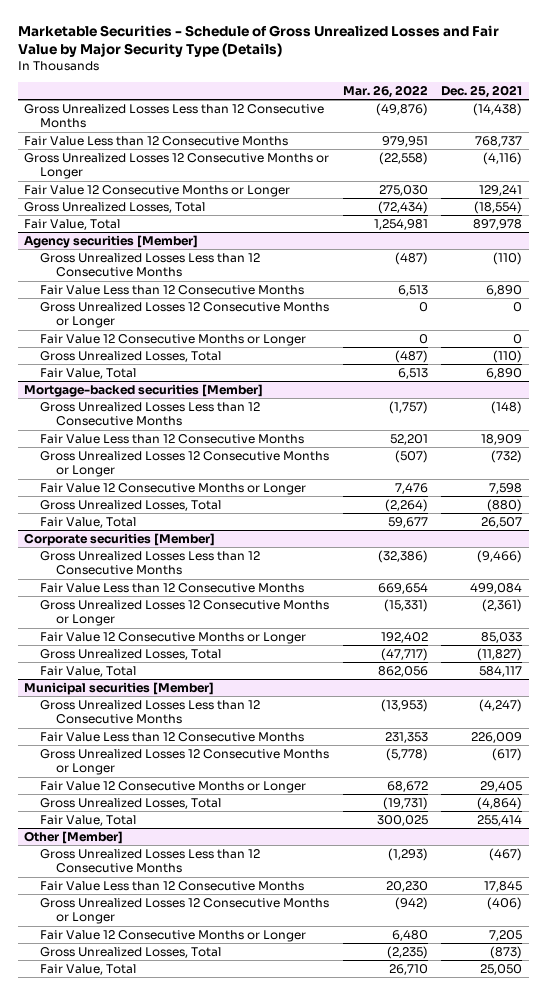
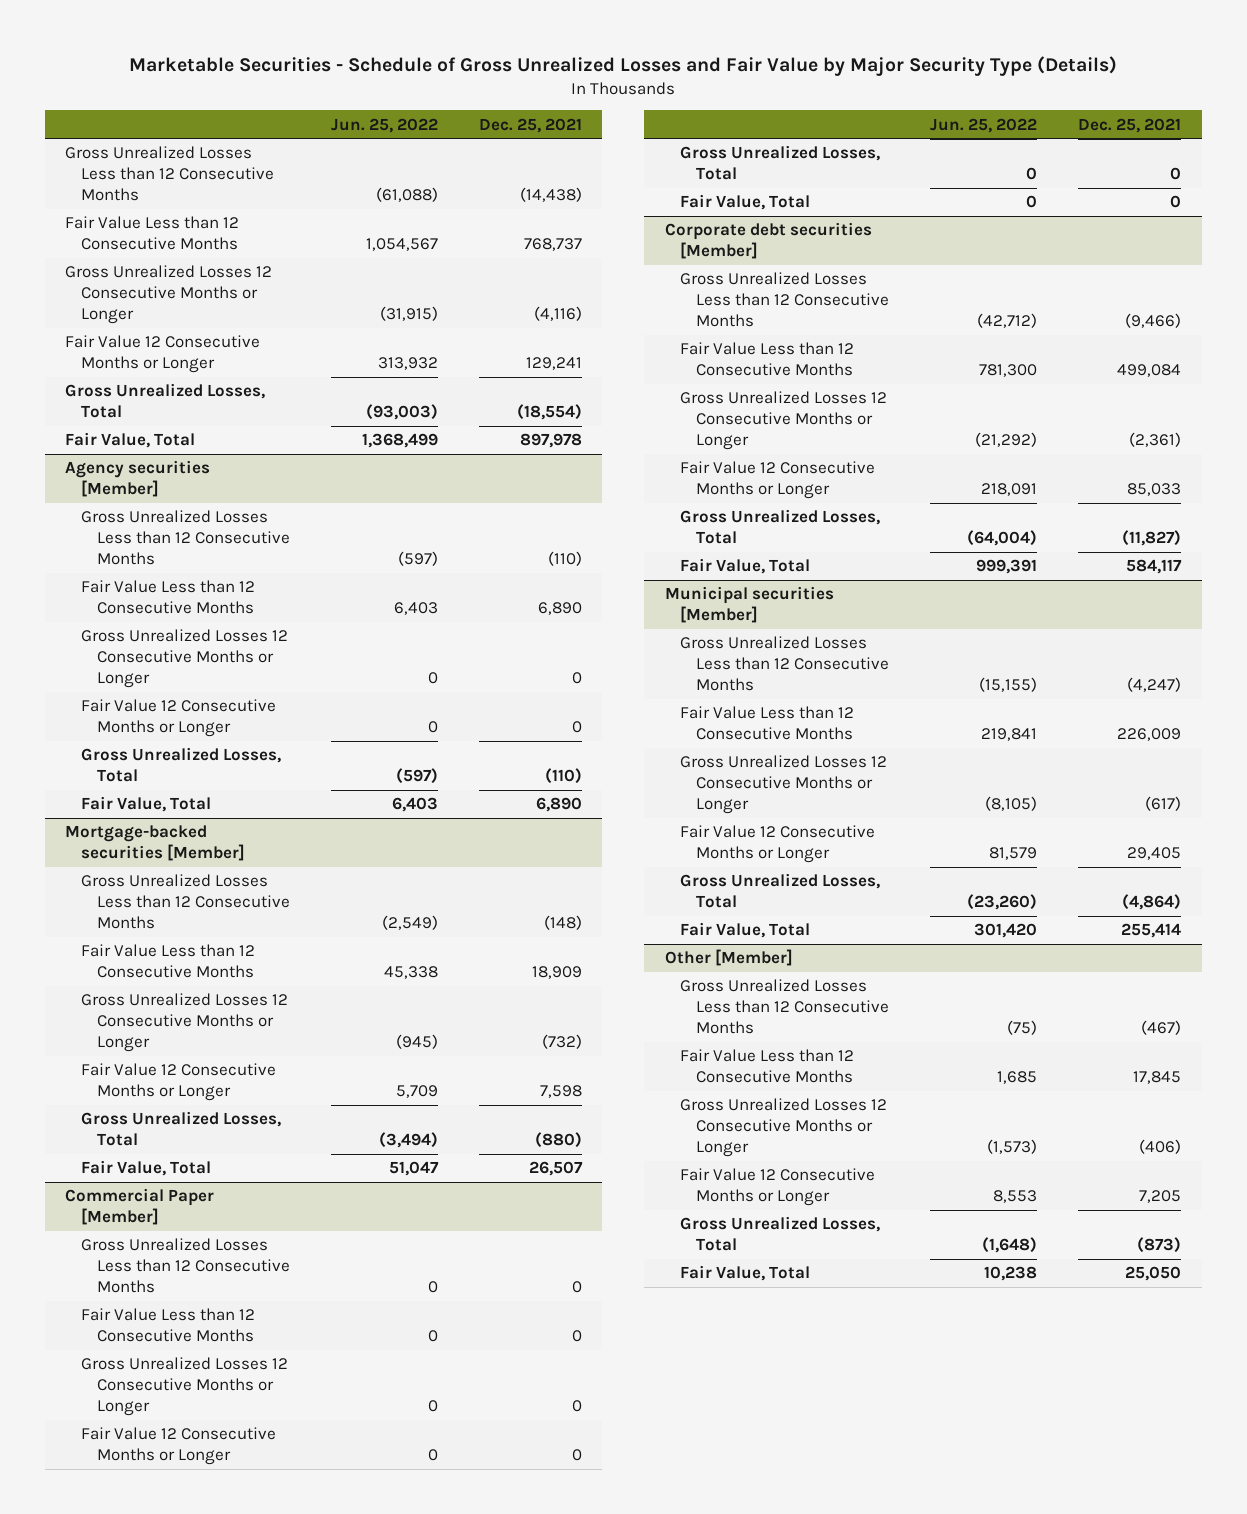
- | Mar. 26, 2022 | Dec. 25, 2021
+ | Jun. 25, 2022 | Dec. 25, 2021
- Corporate securities [Member]
+ Commercial Paper [Member]
+ Gross Unrealized Losses Less than 12 Consecutive Months | 0 | 0
+ Fair Value Less than 12 Consecutive Months | 0 | 0
+ Gross Unrealized Losses 12 Consecutive Months or Longer | 0 | 0
+ Fair Value 12 Consecutive Months or Longer | 0 | 0
+ Gross Unrealized Losses, Total | 0 | 0
+ Fair Value, Total | 0 | 0
+ Corporate debt securities [Member]

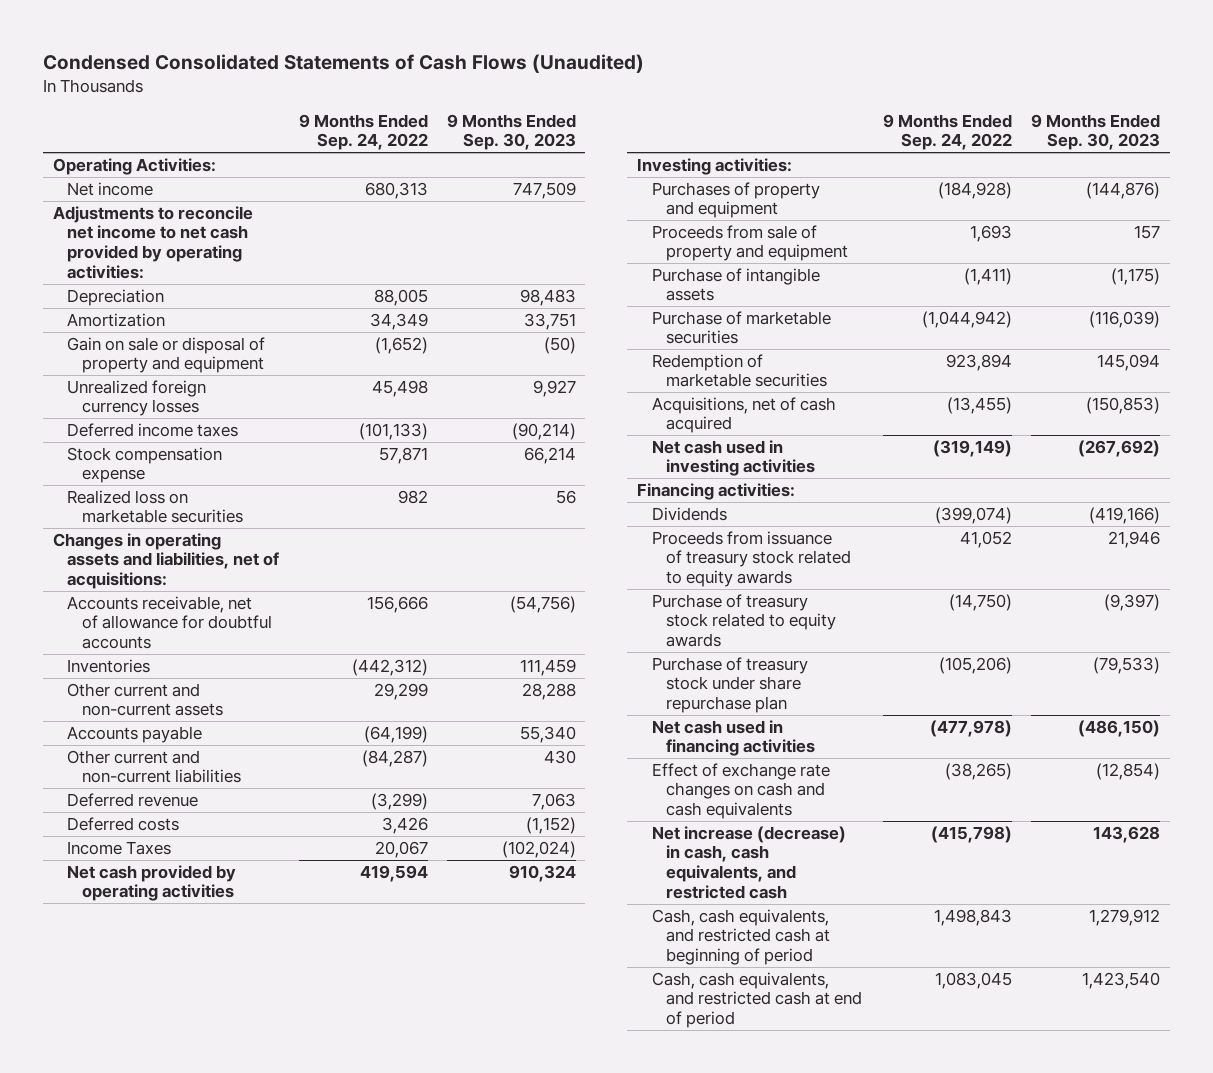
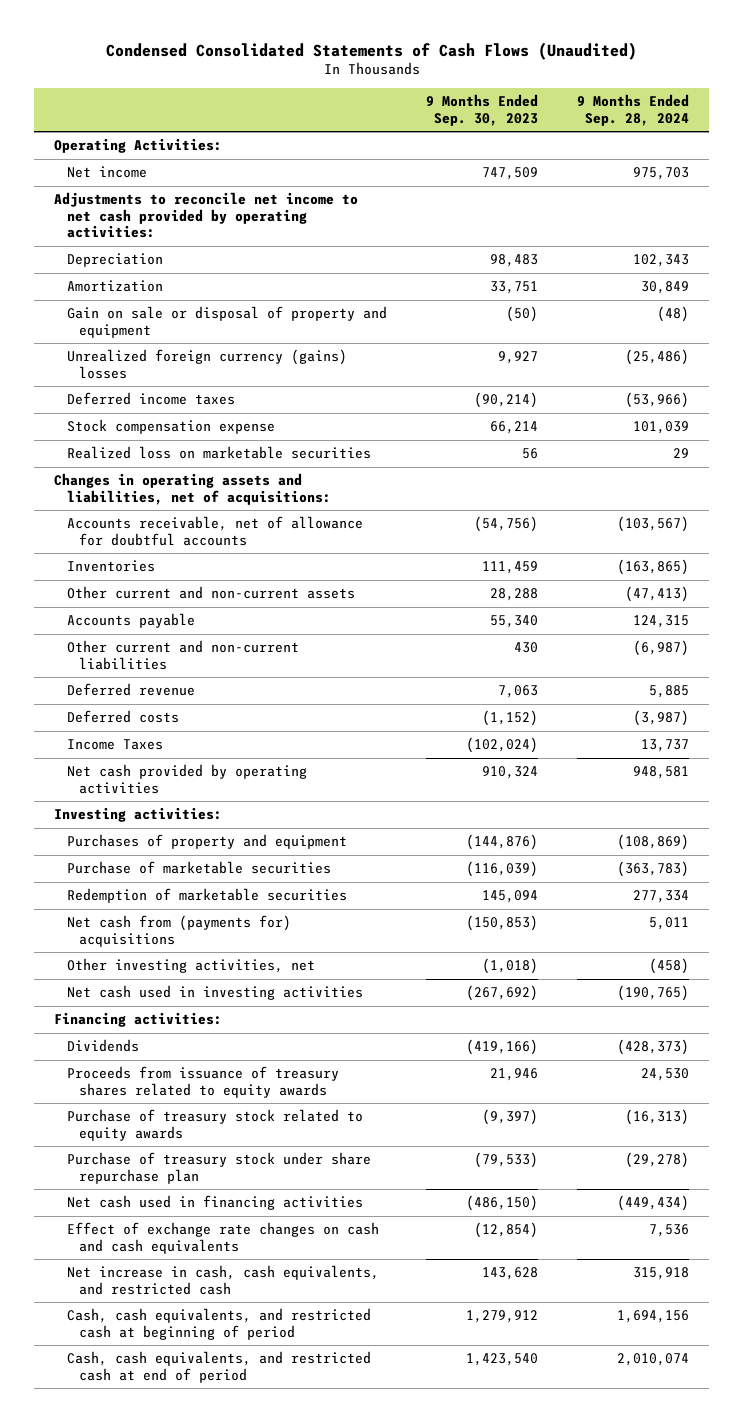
- | 9 Months Ended Sep. 24, 2022 | 9 Months Ended Sep. 30, 2023
+ | 9 Months Ended Sep. 30, 2023 | 9 Months Ended Sep. 28, 2024
- Unrealized foreign currency losses | 45,498 | 9,927
+ Unrealized foreign currency (gains) losses | 9,927 | (25,486)
- Proceeds from sale of property and equipment | 1,693 | 157
- Purchase of intangible assets | (1,411) | (1,175)
- Acquisitions, net of cash acquired | (13,455) | (150,853)
+ Net cash from (payments for) acquisitions | (150,853) | 5,011
+ Other investing activities, net | (1,018) | (458)
- Proceeds from issuance of treasury stock related to equity awards | 41,052 | 21,946
+ Proceeds from issuance of treasury shares related to equity awards | 21,946 | 24,530
- Net increase (decrease) in cash, cash equivalents, and restricted cash | (415,798) | 143,628
+ Net increase in cash, cash equivalents, and restricted cash | 143,628 | 315,918

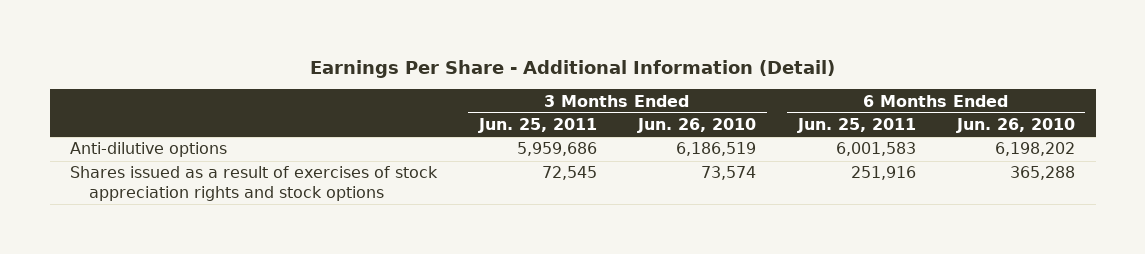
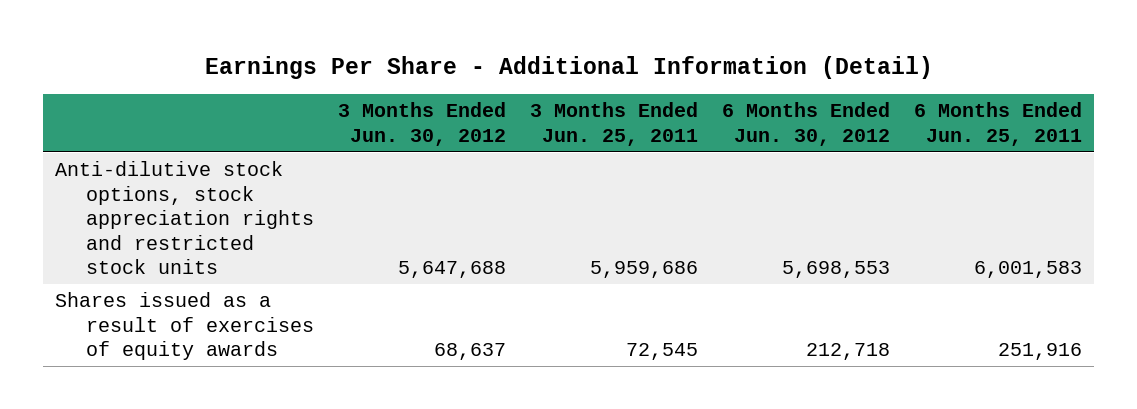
- | 3 Months Ended Jun. 25, 2011 | 3 Months Ended Jun. 26, 2010 | 6 Months Ended Jun. 25, 2011 | 6 Months Ended Jun. 26, 2010
+ | 3 Months Ended Jun. 30, 2012 | 3 Months Ended Jun. 25, 2011 | 6 Months Ended Jun. 30, 2012 | 6 Months Ended Jun. 25, 2011
- Anti-dilutive options | 5,959,686 | 6,186,519 | 6,001,583 | 6,198,202
- Shares issued as a result of exercises of stock appreciation rights and stock options | 72,545 | 73,574 | 251,916 | 365,288
+ Anti-dilutive stock options, stock appreciation rights and restricted stock units | 5,647,688 | 5,959,686 | 5,698,553 | 6,001,583
+ Shares issued as a result of exercises of equity awards | 68,637 | 72,545 | 212,718 | 251,916

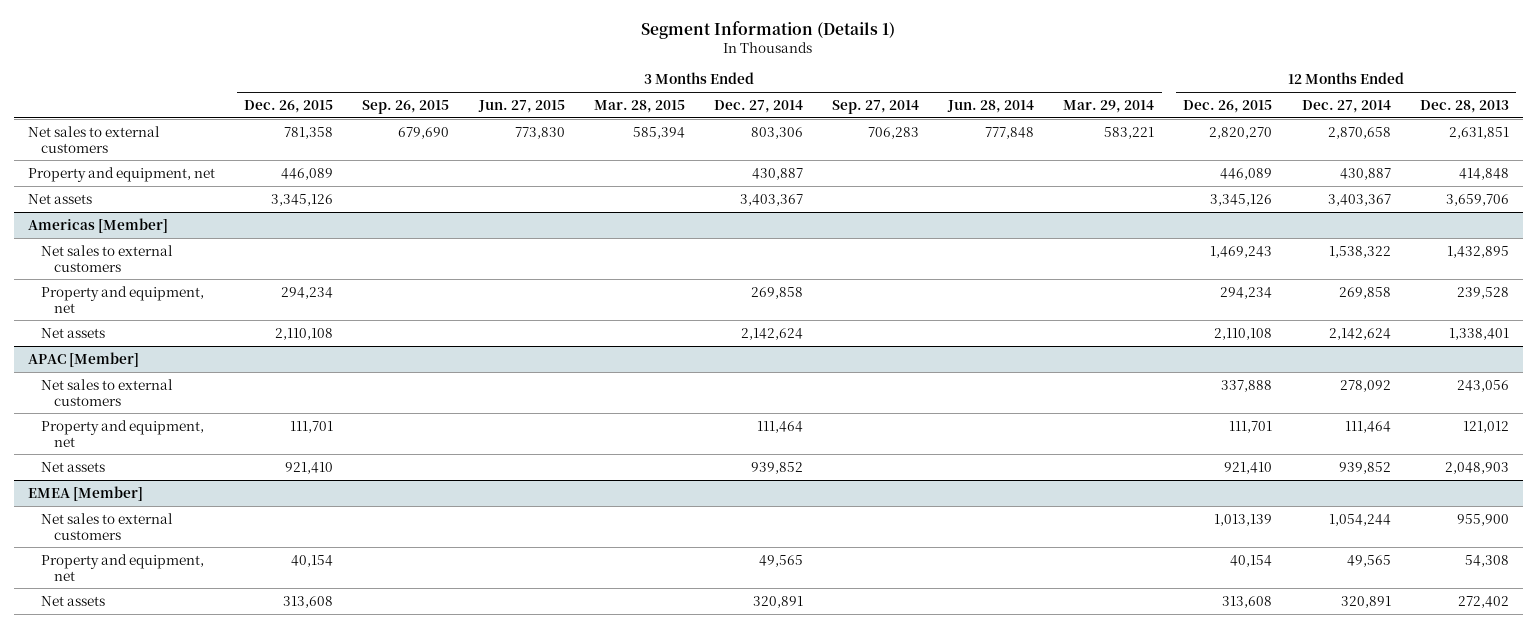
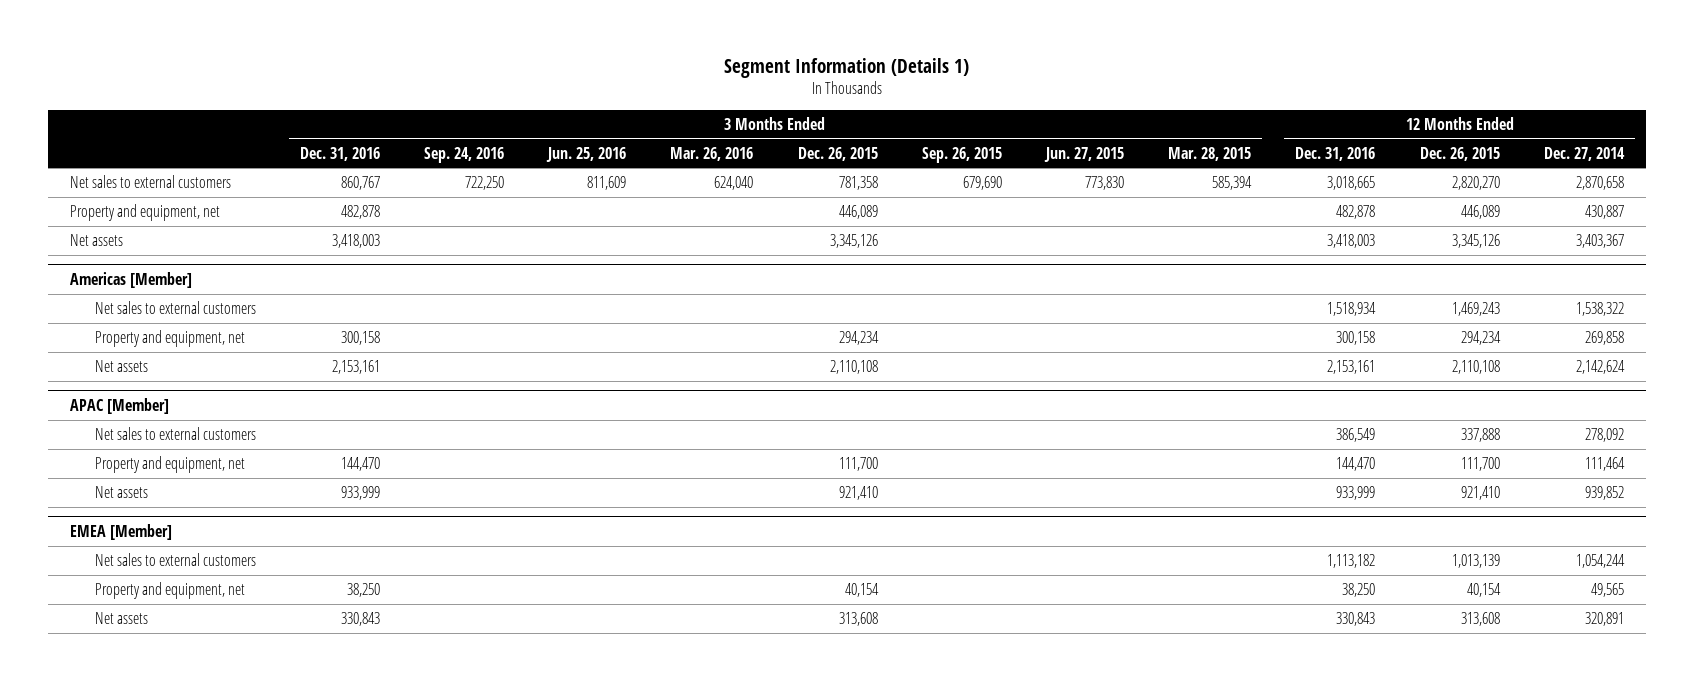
- | 3 Months Ended Dec. 26, 2015 | 3 Months Ended Sep. 26, 2015 | 3 Months Ended Jun. 27, 2015 | 3 Months Ended Mar. 28, 2015 | 3 Months Ended Dec. 27, 2014 | 3 Months Ended Sep. 27, 2014 | 3 Months Ended Jun. 28, 2014 | 3 Months Ended Mar. 29, 2014 | 12 Months Ended Dec. 26, 2015 | 12 Months Ended Dec. 27, 2014 | 12 Months Ended Dec. 28, 2013
+ | 3 Months Ended Dec. 31, 2016 | 3 Months Ended Sep. 24, 2016 | 3 Months Ended Jun. 25, 2016 | 3 Months Ended Mar. 26, 2016 | 3 Months Ended Dec. 26, 2015 | 3 Months Ended Sep. 26, 2015 | 3 Months Ended Jun. 27, 2015 | 3 Months Ended Mar. 28, 2015 | 12 Months Ended Dec. 31, 2016 | 12 Months Ended Dec. 26, 2015 | 12 Months Ended Dec. 27, 2014
@ APAC [Member]
- Property and equipment, net | 111,701 | | | | 111,464 | | | | 111,701 | 111,464 | 121,012
+ Property and equipment, net | 144,470 | | | | 111,700 | | | | 144,470 | 111,700 | 111,464

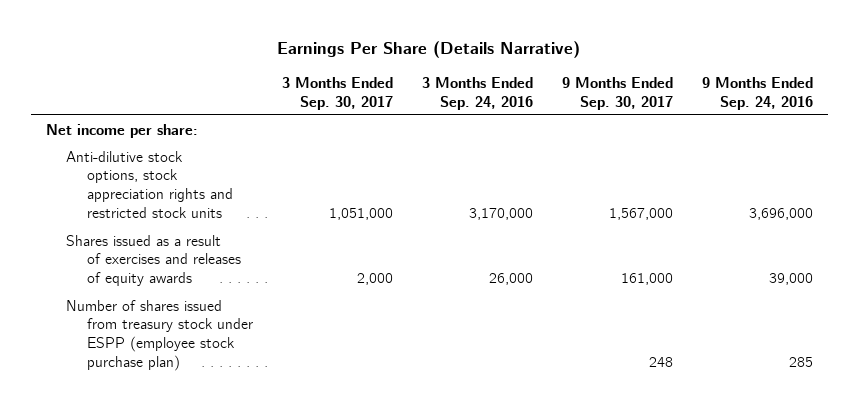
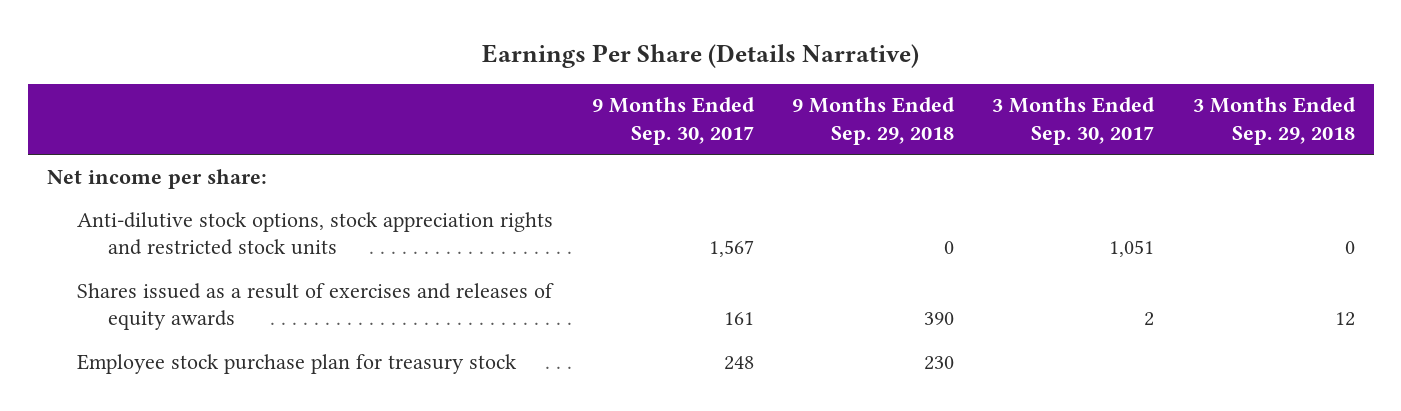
- | 3 Months Ended Sep. 30, 2017 | 3 Months Ended Sep. 24, 2016 | 9 Months Ended Sep. 30, 2017 | 9 Months Ended Sep. 24, 2016
+ | 9 Months Ended Sep. 30, 2017 | 9 Months Ended Sep. 29, 2018 | 3 Months Ended Sep. 30, 2017 | 3 Months Ended Sep. 29, 2018
- Anti-dilutive stock options, stock appreciation rights and restricted stock units | 1,051,000 | 3,170,000 | 1,567,000 | 3,696,000
- Shares issued as a result of exercises and releases of equity awards | 2,000 | 26,000 | 161,000 | 39,000
- Number of shares issued from treasury stock under ESPP (employee stock purchase plan) | | | 248 | 285
+ Anti-dilutive stock options, stock appreciation rights and restricted stock units | 1,567 | 0 | 1,051 | 0
+ Shares issued as a result of exercises and releases of equity awards | 161 | 390 | 2 | 12
+ Employee stock purchase plan for treasury stock | 248 | 230 | |

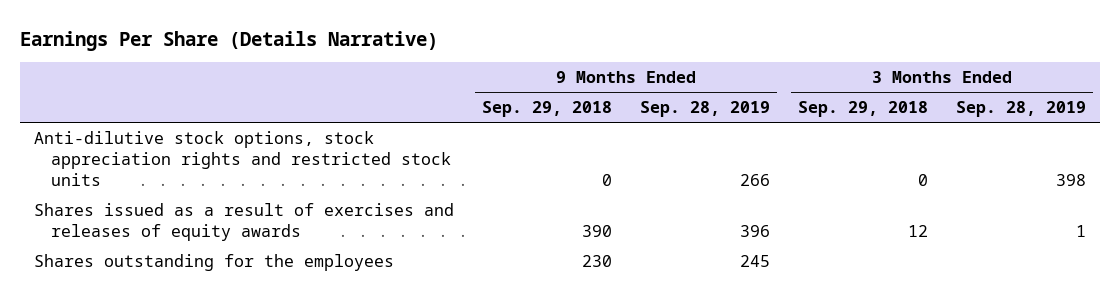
- | 9 Months Ended Sep. 30, 2017 | 9 Months Ended Sep. 29, 2018 | 3 Months Ended Sep. 30, 2017 | 3 Months Ended Sep. 29, 2018
+ | 9 Months Ended Sep. 29, 2018 | 9 Months Ended Sep. 28, 2019 | 3 Months Ended Sep. 29, 2018 | 3 Months Ended Sep. 28, 2019
- Net income per share:
- Employee stock purchase plan for treasury stock | 248 | 230 | |
+ Shares outstanding for the employees | 230 | 245 | |

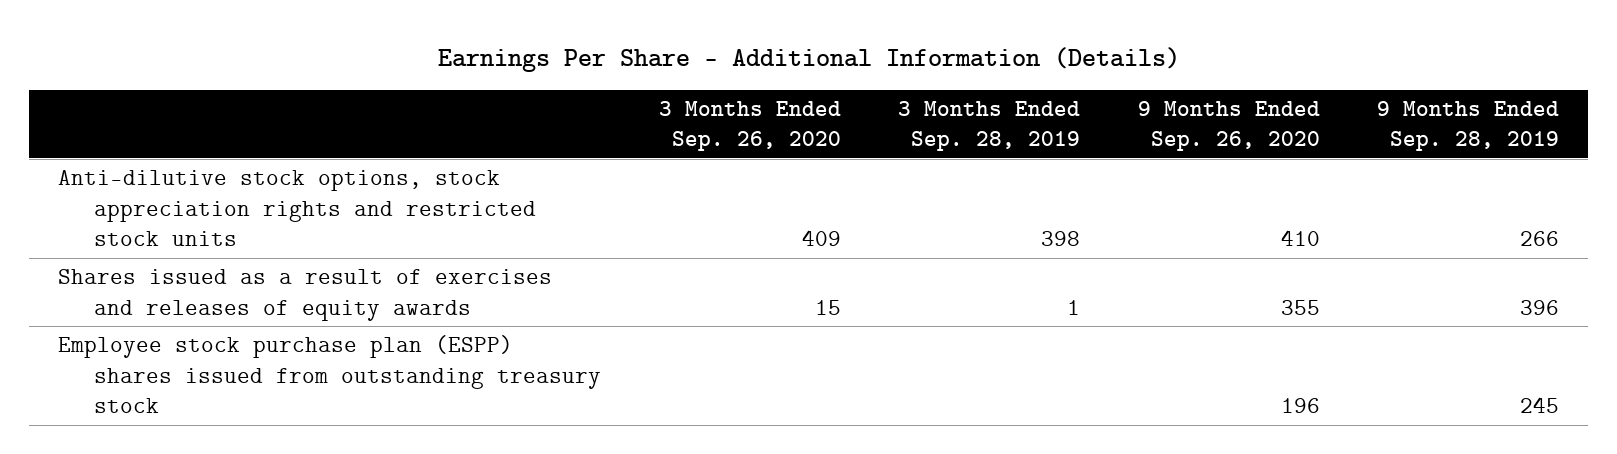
- Earnings Per Share (Details Narrative)
+ Earnings Per Share - Additional Information (Details)
- | 9 Months Ended Sep. 29, 2018 | 9 Months Ended Sep. 28, 2019 | 3 Months Ended Sep. 29, 2018 | 3 Months Ended Sep. 28, 2019
+ | 3 Months Ended Sep. 26, 2020 | 3 Months Ended Sep. 28, 2019 | 9 Months Ended Sep. 26, 2020 | 9 Months Ended Sep. 28, 2019
- Shares outstanding for the employees | 230 | 245 | |
+ Employee stock purchase plan (ESPP) shares issued from outstanding treasury stock | | | 196 | 245

